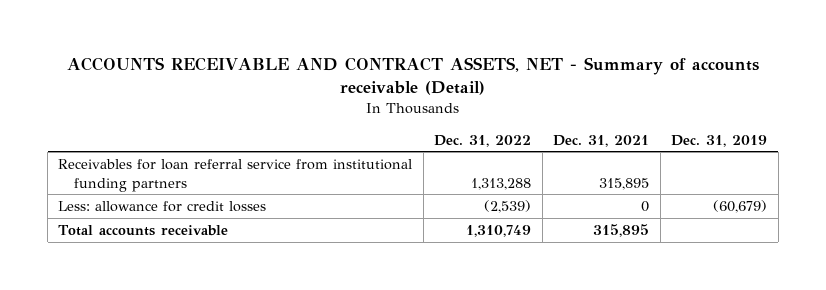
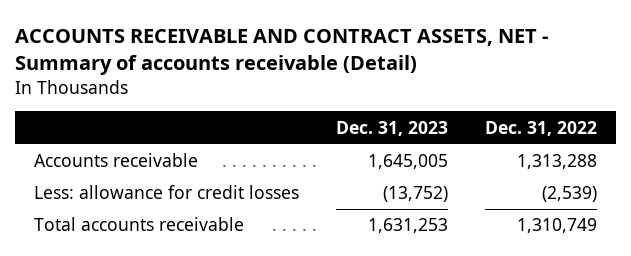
- | Dec. 31, 2022 | Dec. 31, 2021 | Dec. 31, 2019
+ | Dec. 31, 2023 | Dec. 31, 2022
- Receivables for loan referral service from institutional funding partners | 1,313,288 | 315,895 |
+ Accounts receivable | 1,645,005 | 1,313,288

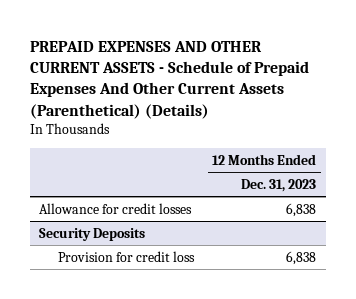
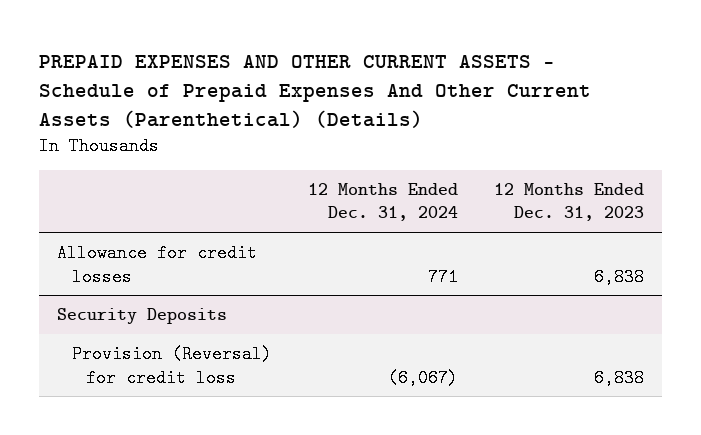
- | 12 Months Ended Dec. 31, 2023
+ | 12 Months Ended Dec. 31, 2024 | 12 Months Ended Dec. 31, 2023
@ Security Deposits
- Provision for credit loss | 6,838
+ Provision (Reversal) for credit loss | (6,067) | 6,838

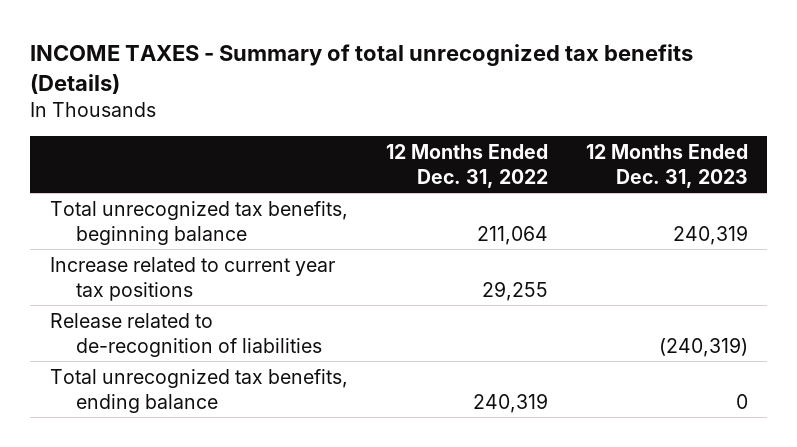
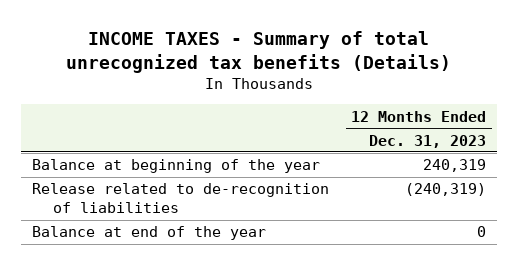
- | 12 Months Ended Dec. 31, 2022 | 12 Months Ended Dec. 31, 2023
+ | 12 Months Ended Dec. 31, 2023
- Total unrecognized tax benefits, beginning balance | 211,064 | 240,319
- Increase related to current year tax positions | 29,255 |
+ Balance at beginning of the year | 240,319
- Total unrecognized tax benefits, ending balance | 240,319 | 0
+ Balance at end of the year | 0

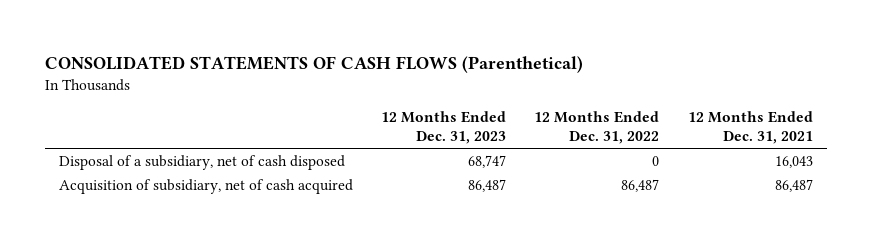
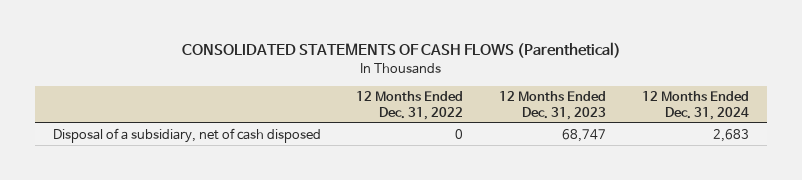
- | 12 Months Ended Dec. 31, 2023 | 12 Months Ended Dec. 31, 2022 | 12 Months Ended Dec. 31, 2021
+ | 12 Months Ended Dec. 31, 2022 | 12 Months Ended Dec. 31, 2023 | 12 Months Ended Dec. 31, 2024
- Acquisition of subsidiary, net of cash acquired | 86,487 | 86,487 | 86,487

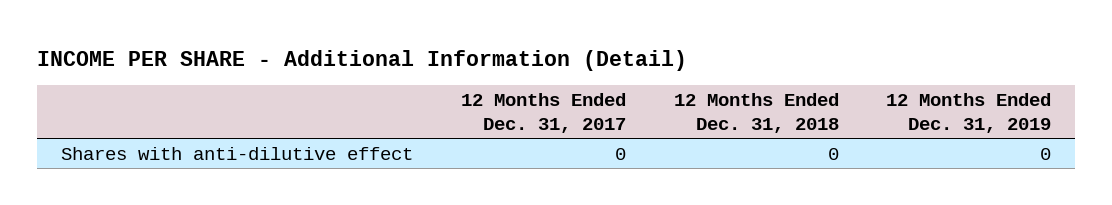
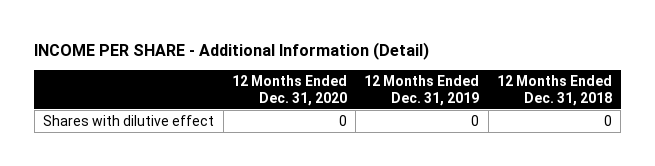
- | 12 Months Ended Dec. 31, 2017 | 12 Months Ended Dec. 31, 2018 | 12 Months Ended Dec. 31, 2019
+ | 12 Months Ended Dec. 31, 2020 | 12 Months Ended Dec. 31, 2019 | 12 Months Ended Dec. 31, 2018
- Shares with anti-dilutive effect | 0 | 0 | 0
+ Shares with dilutive effect | 0 | 0 | 0

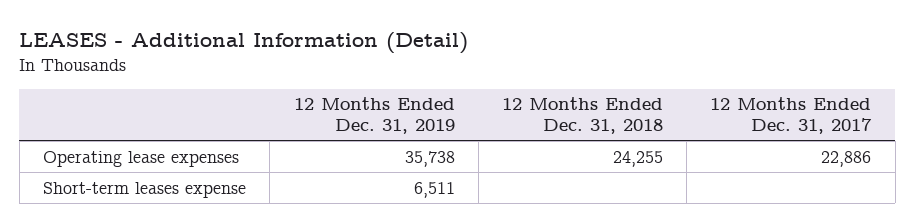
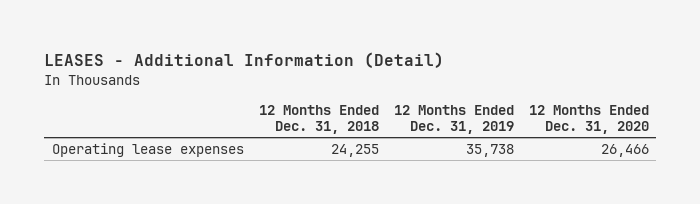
- | 12 Months Ended Dec. 31, 2019 | 12 Months Ended Dec. 31, 2018 | 12 Months Ended Dec. 31, 2017
+ | 12 Months Ended Dec. 31, 2018 | 12 Months Ended Dec. 31, 2019 | 12 Months Ended Dec. 31, 2020
- Short-term leases expense | 6,511 | |

